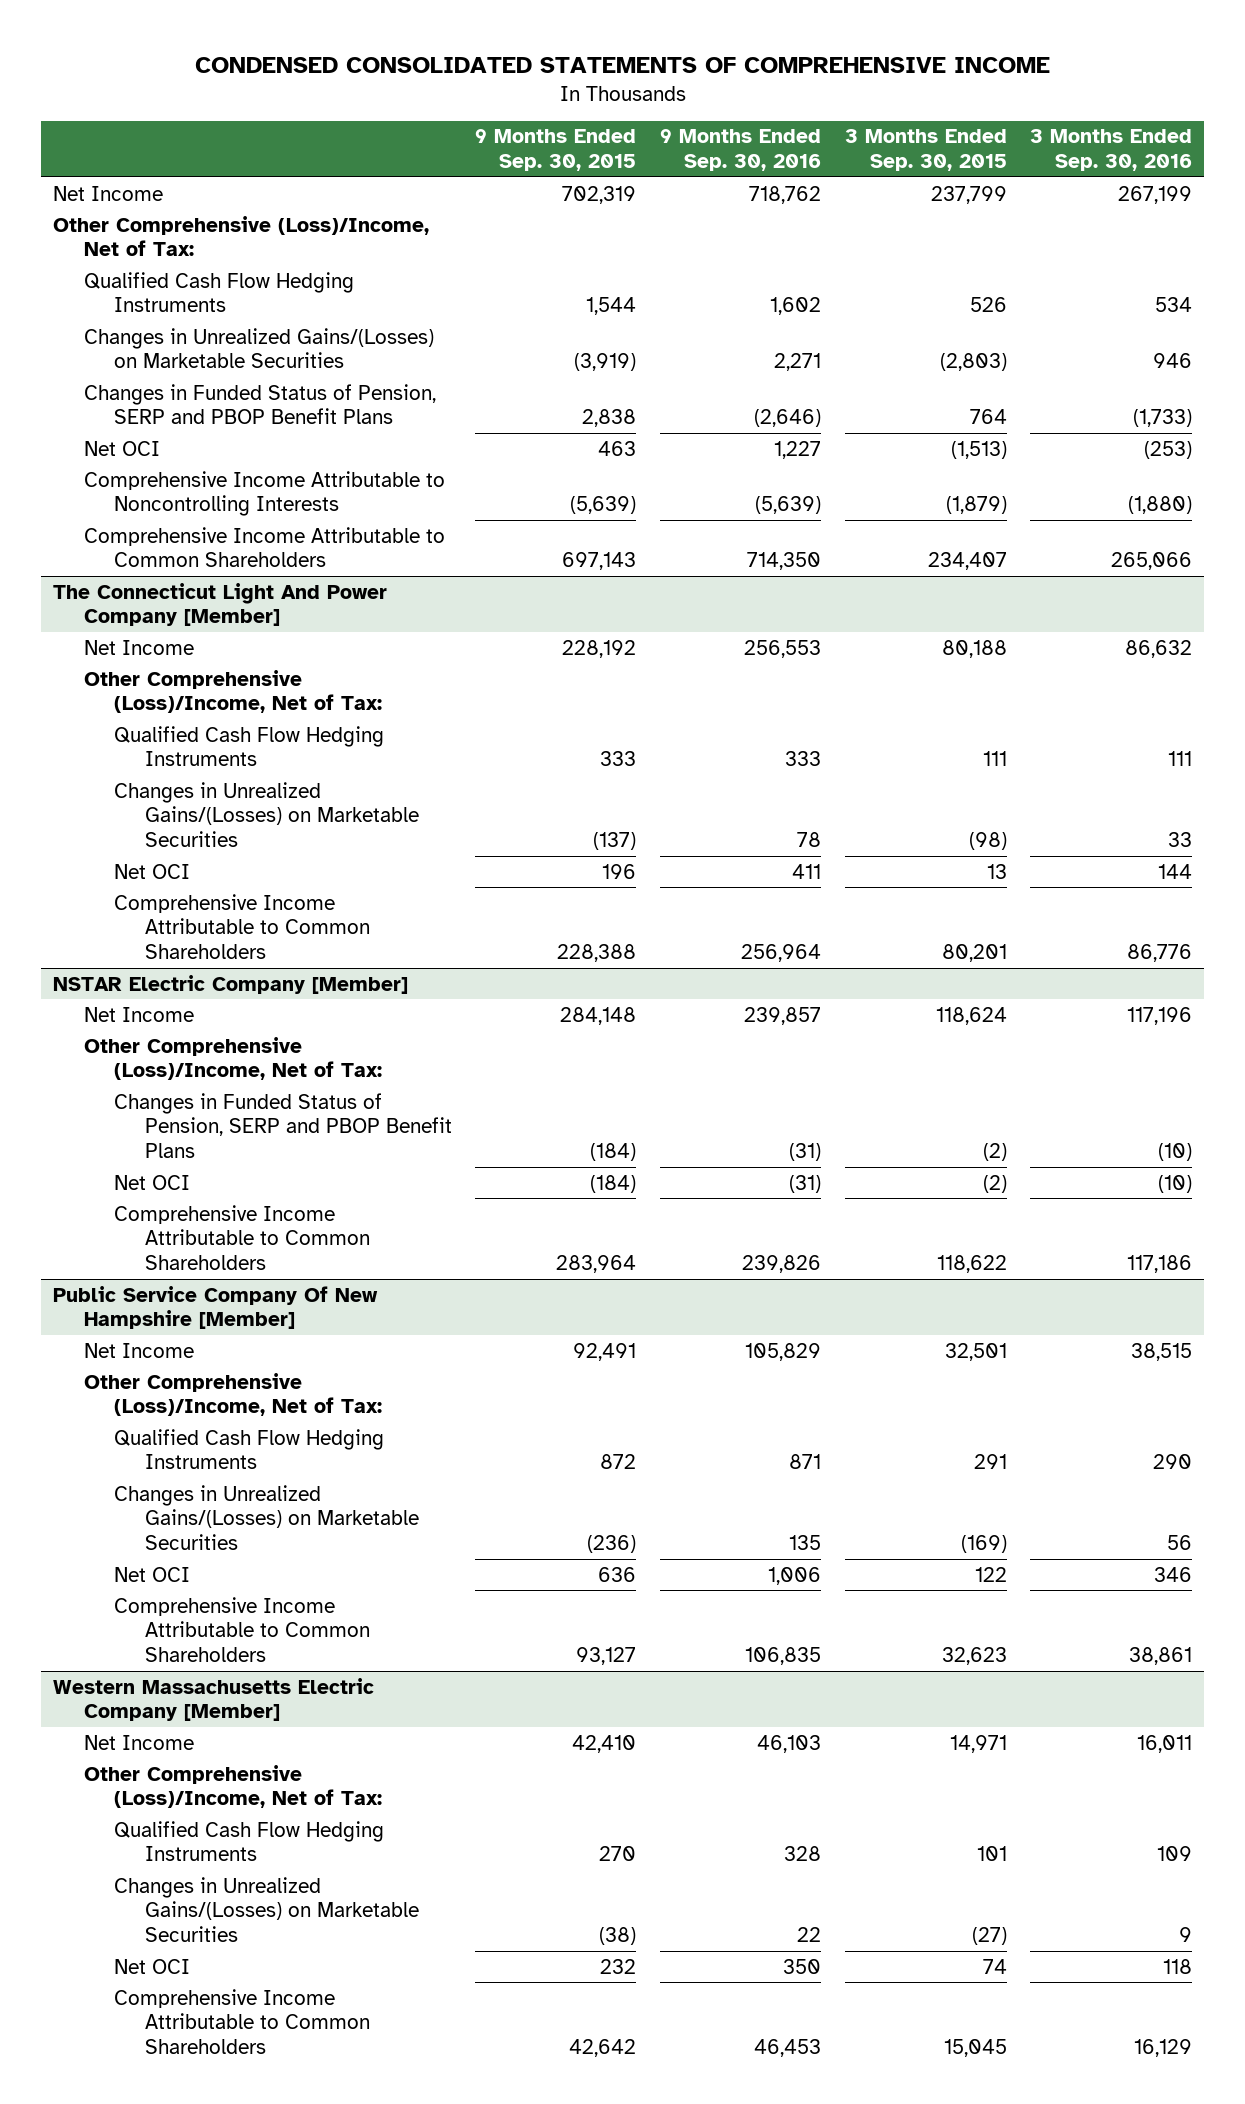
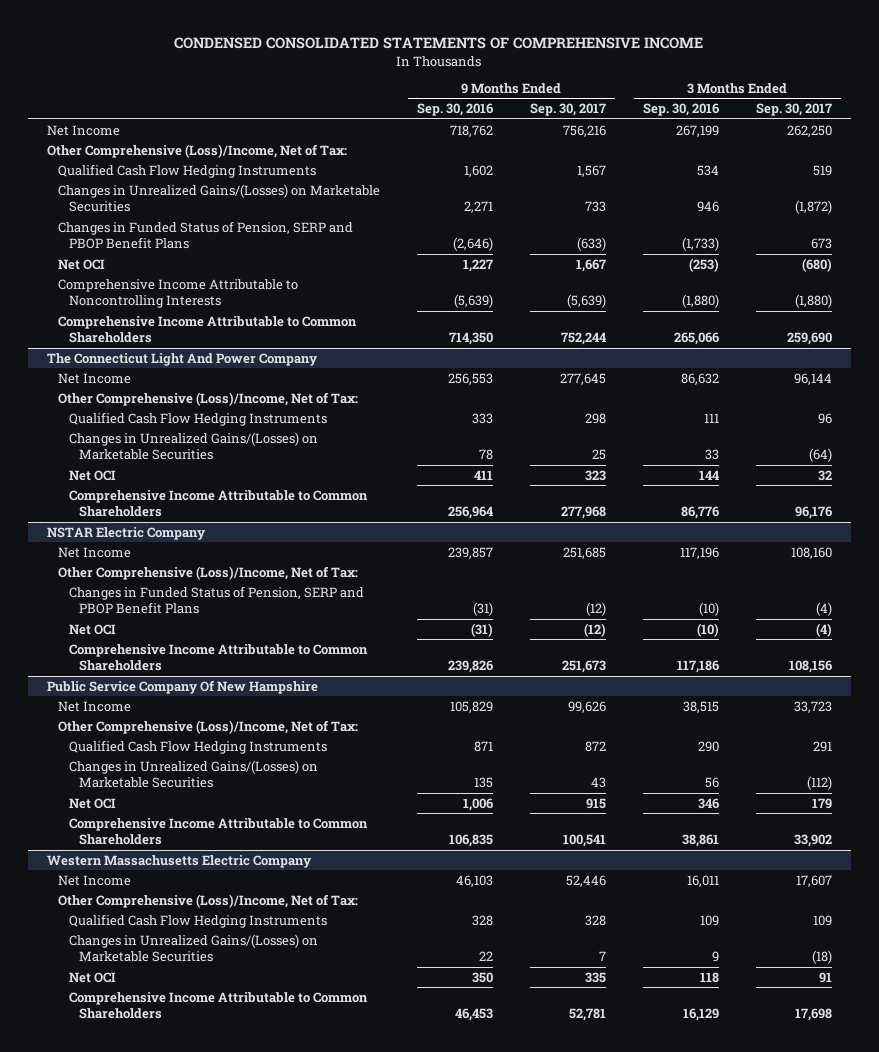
- | 9 Months Ended Sep. 30, 2015 | 9 Months Ended Sep. 30, 2016 | 3 Months Ended Sep. 30, 2015 | 3 Months Ended Sep. 30, 2016
+ | 9 Months Ended Sep. 30, 2016 | 9 Months Ended Sep. 30, 2017 | 3 Months Ended Sep. 30, 2016 | 3 Months Ended Sep. 30, 2017
- The Connecticut Light And Power Company [Member]
+ The Connecticut Light And Power Company
- NSTAR Electric Company [Member]
+ NSTAR Electric Company
- Public Service Company Of New Hampshire [Member]
+ Public Service Company Of New Hampshire
- Western Massachusetts Electric Company [Member]
+ Western Massachusetts Electric Company

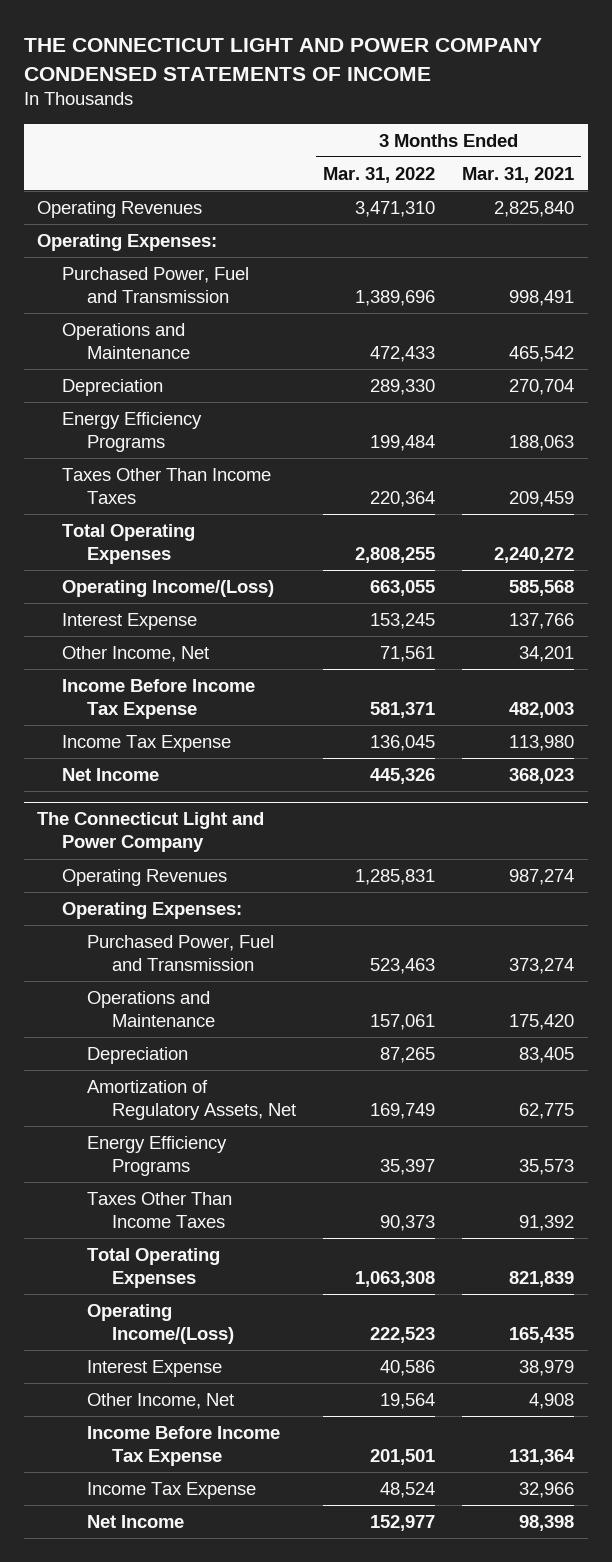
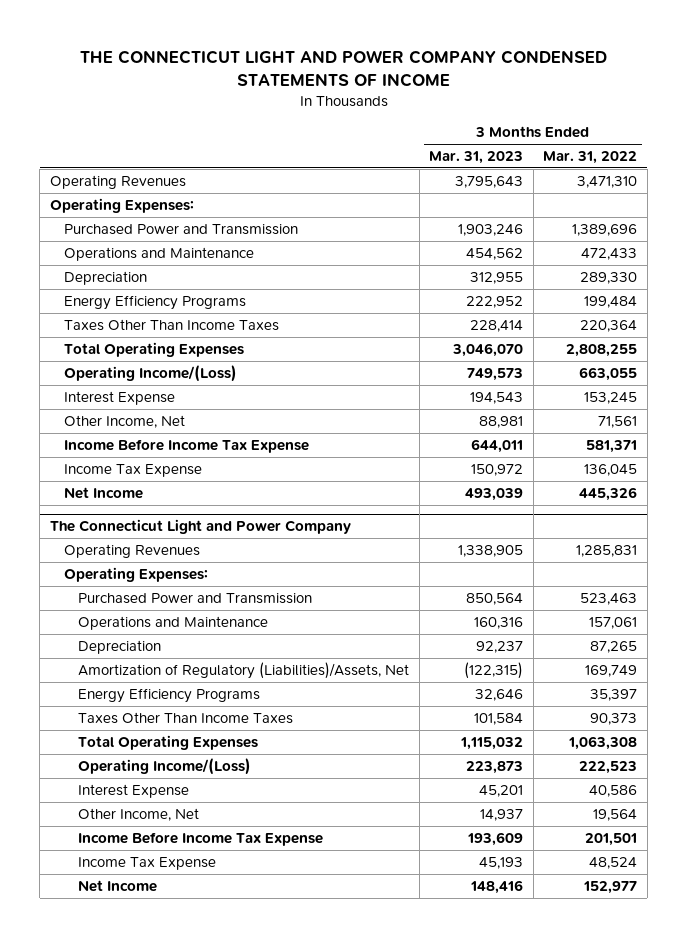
- | 3 Months Ended Mar. 31, 2022 | 3 Months Ended Mar. 31, 2021
+ | 3 Months Ended Mar. 31, 2023 | 3 Months Ended Mar. 31, 2022
- Purchased Power, Fuel and Transmission | 1,389,696 | 998,491
+ Purchased Power and Transmission | 1,903,246 | 1,389,696
@ The Connecticut Light and Power Company
- Purchased Power, Fuel and Transmission | 523,463 | 373,274
+ Purchased Power and Transmission | 850,564 | 523,463
- Amortization of Regulatory Assets, Net | 169,749 | 62,775
+ Amortization of Regulatory (Liabilities)/Assets, Net | (122,315) | 169,749

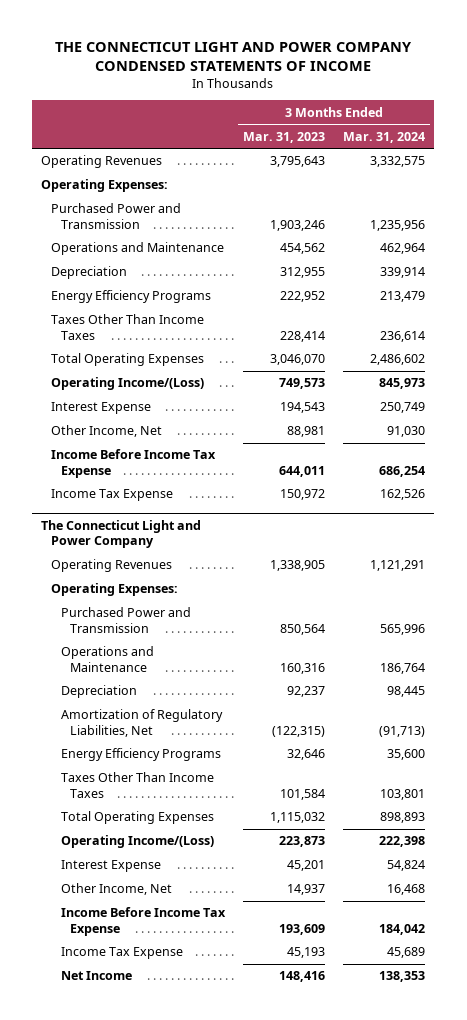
- | 3 Months Ended Mar. 31, 2023 | 3 Months Ended Mar. 31, 2022
+ | 3 Months Ended Mar. 31, 2023 | 3 Months Ended Mar. 31, 2024
- Net Income | 493,039 | 445,326
@ The Connecticut Light and Power Company
- Amortization of Regulatory (Liabilities)/Assets, Net | (122,315) | 169,749
+ Amortization of Regulatory Liabilities, Net | (122,315) | (91,713)

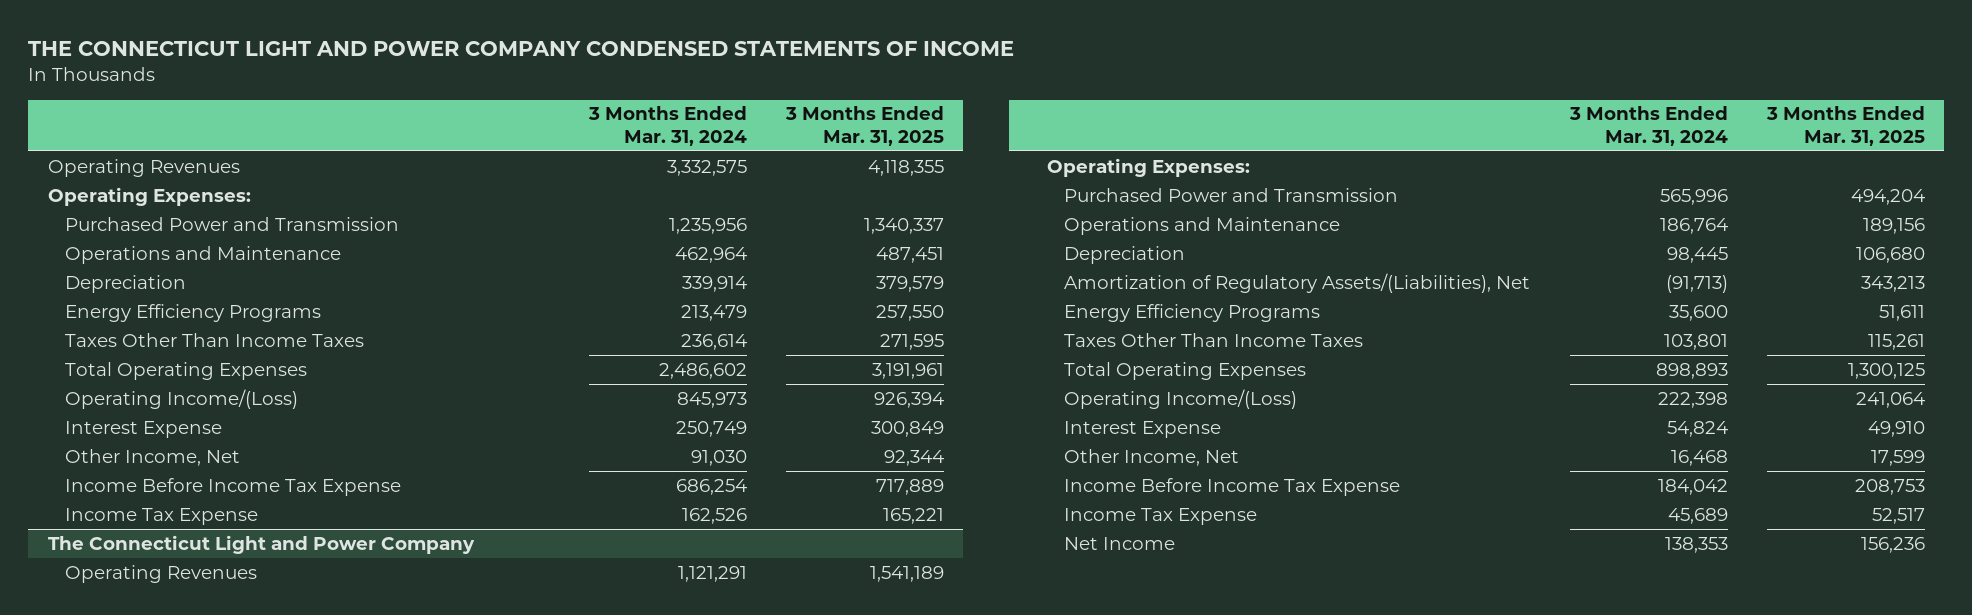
- | 3 Months Ended Mar. 31, 2023 | 3 Months Ended Mar. 31, 2024
+ | 3 Months Ended Mar. 31, 2024 | 3 Months Ended Mar. 31, 2025
@ The Connecticut Light and Power Company
- Amortization of Regulatory Liabilities, Net | (122,315) | (91,713)
+ Amortization of Regulatory Assets/(Liabilities), Net | (91,713) | 343,213

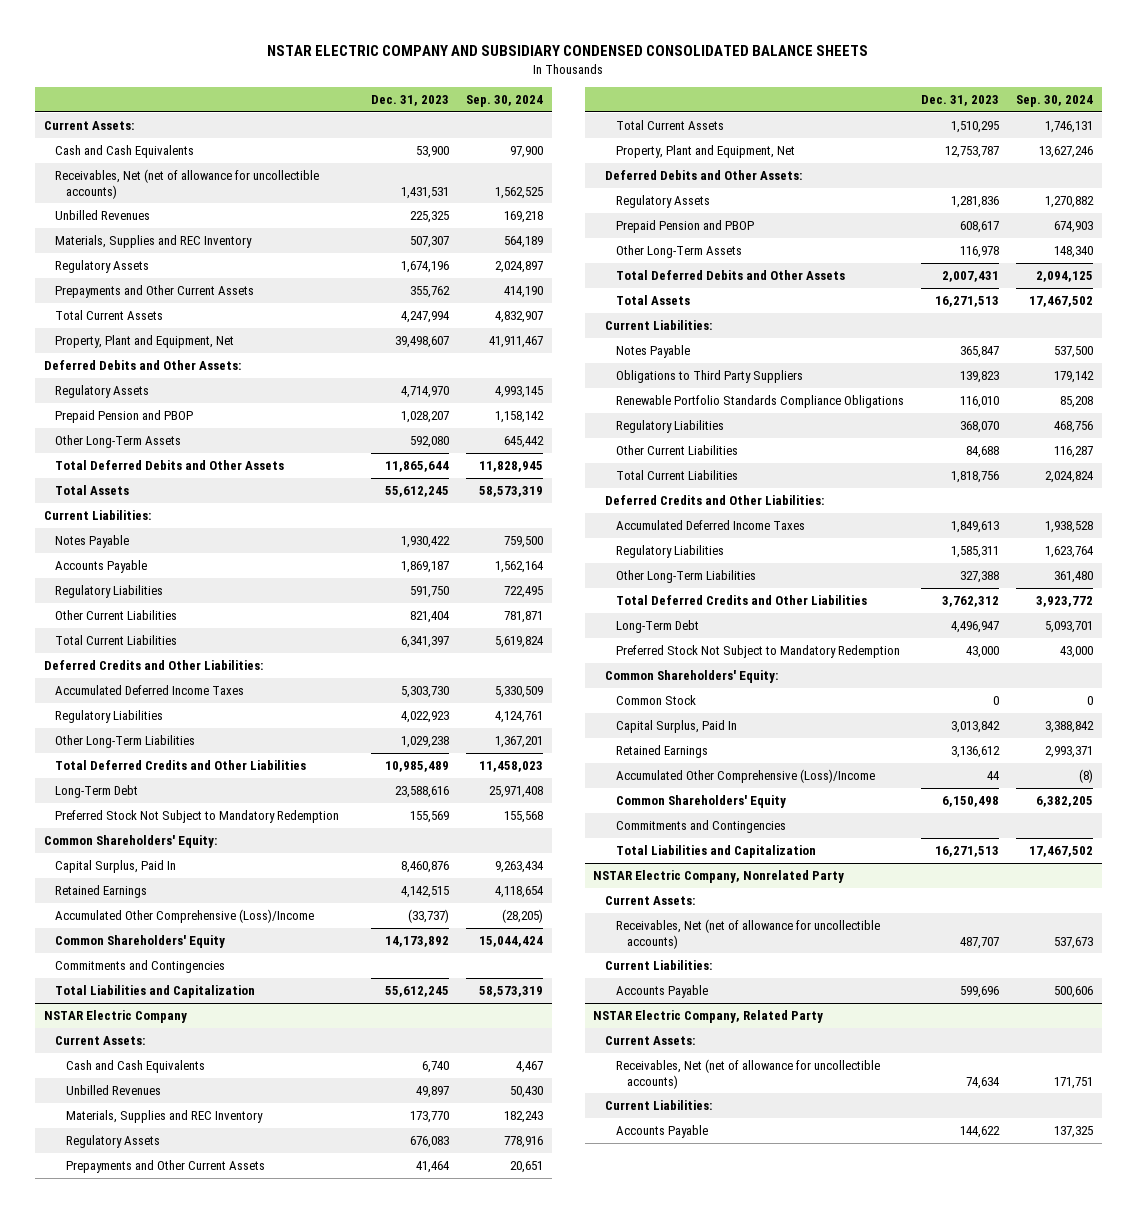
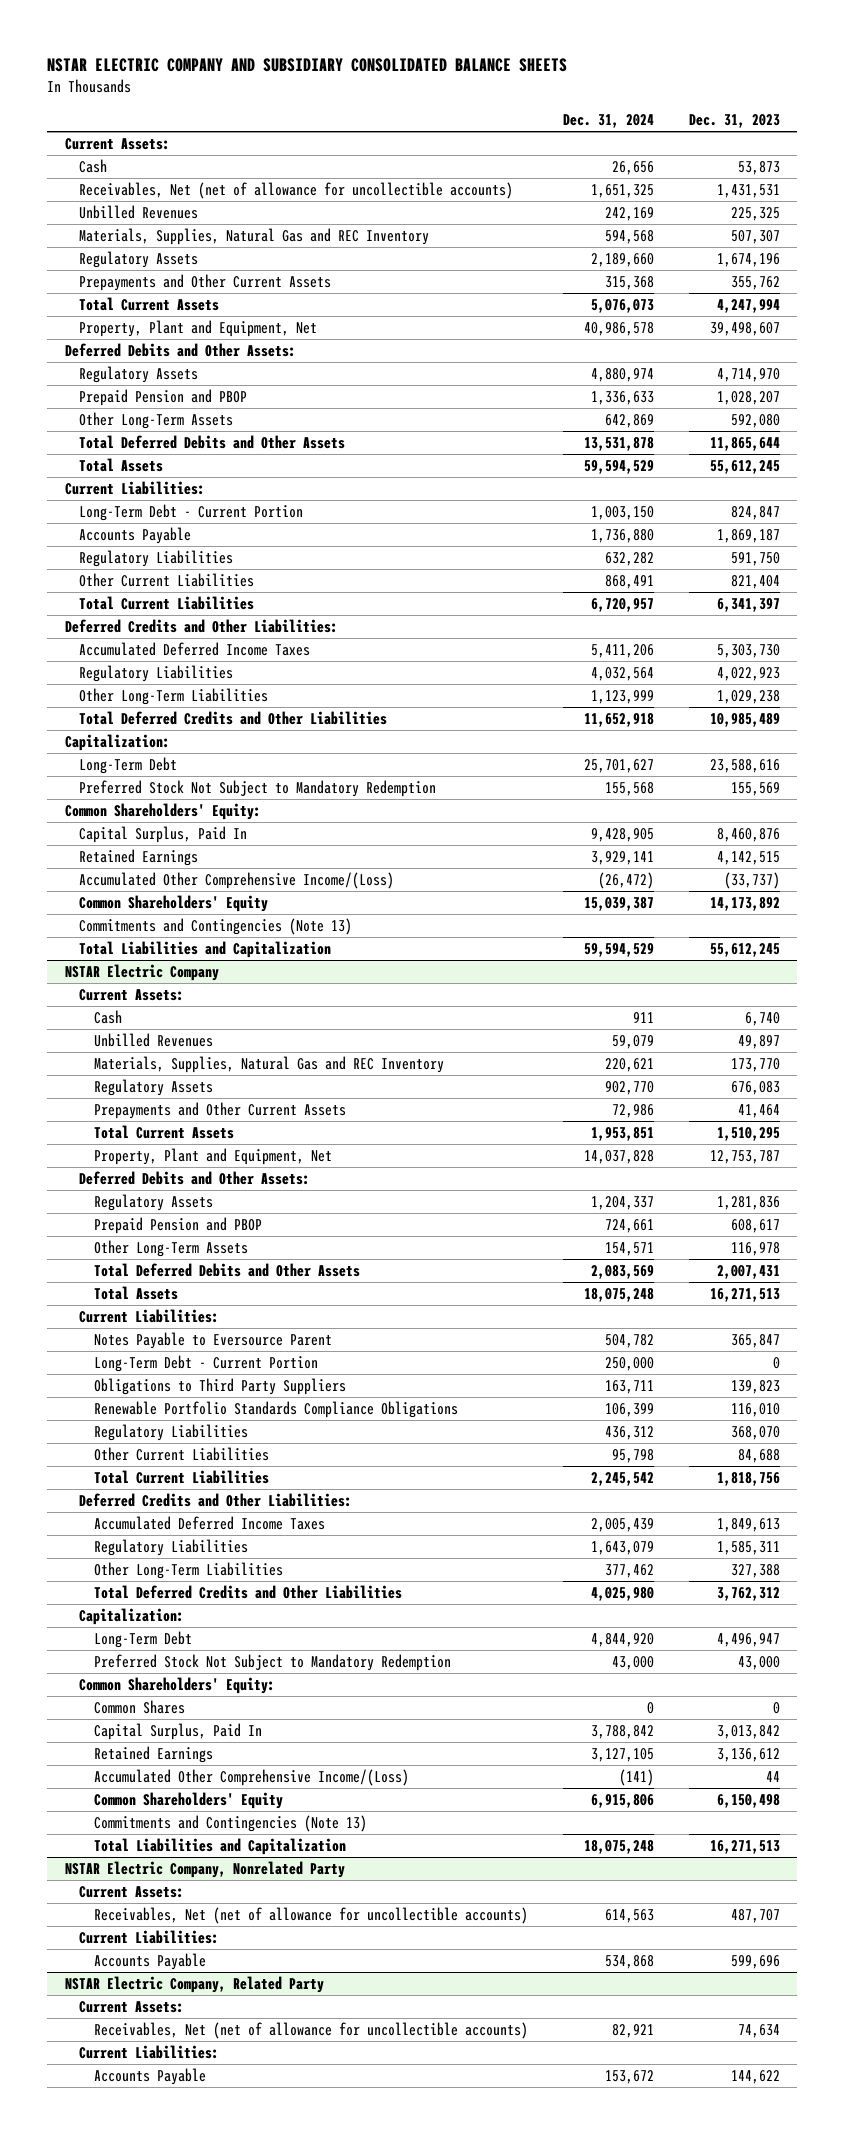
- NSTAR ELECTRIC COMPANY AND SUBSIDIARY CONDENSED CONSOLIDATED BALANCE SHEETS
+ NSTAR ELECTRIC COMPANY AND SUBSIDIARY CONSOLIDATED BALANCE SHEETS
- | Dec. 31, 2023 | Sep. 30, 2024
+ | Dec. 31, 2024 | Dec. 31, 2023
- Cash and Cash Equivalents | 53,900 | 97,900
+ Cash | 26,656 | 53,873
- Materials, Supplies and REC Inventory | 507,307 | 564,189
+ Materials, Supplies, Natural Gas and REC Inventory | 594,568 | 507,307
- Notes Payable | 1,930,422 | 759,500
+ Long-Term Debt - Current Portion | 1,003,150 | 824,847
+ Capitalization:
- Accumulated Other Comprehensive (Loss)/Income | (33,737) | (28,205)
+ Accumulated Other Comprehensive Income/(Loss) | (26,472) | (33,737)
- Commitments and Contingencies
+ Commitments and Contingencies (Note 13)
@ NSTAR Electric Company
- Cash and Cash Equivalents | 6,740 | 4,467
+ Cash | 911 | 6,740
- Materials, Supplies and REC Inventory | 173,770 | 182,243
+ Materials, Supplies, Natural Gas and REC Inventory | 220,621 | 173,770
- Notes Payable | 365,847 | 537,500
+ Notes Payable to Eversource Parent | 504,782 | 365,847
+ Long-Term Debt - Current Portion | 250,000 | 0
+ Capitalization:
- Common Stock | 0 | 0
+ Common Shares | 0 | 0
- Accumulated Other Comprehensive (Loss)/Income | 44 | (8)
+ Accumulated Other Comprehensive Income/(Loss) | (141) | 44
- Commitments and Contingencies
+ Commitments and Contingencies (Note 13)

